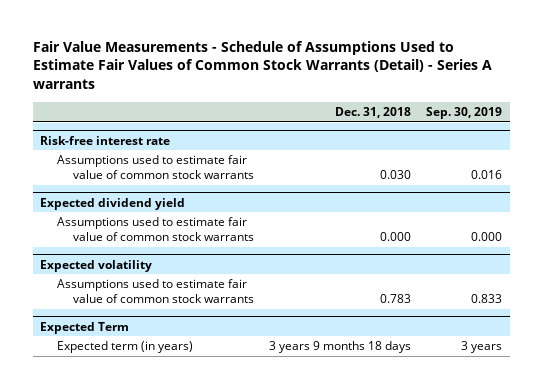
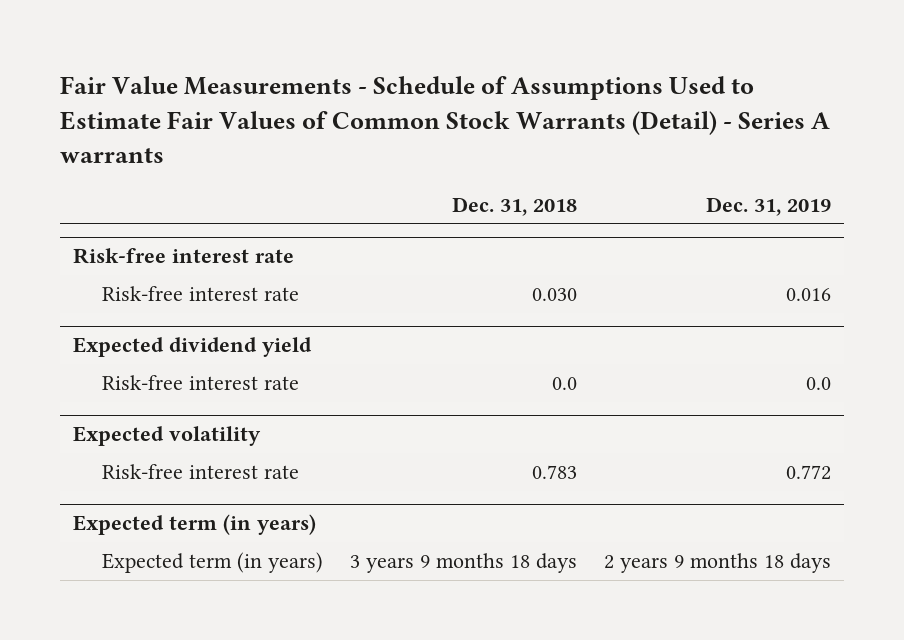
- | Dec. 31, 2018 | Sep. 30, 2019
+ | Dec. 31, 2018 | Dec. 31, 2019
@ Risk-free interest rate
- Assumptions used to estimate fair value of common stock warrants | 0.030 | 0.016
+ Risk-free interest rate | 0.030 | 0.016
@ Expected dividend yield
- Assumptions used to estimate fair value of common stock warrants | 0.000 | 0.000
+ Risk-free interest rate | 0.0 | 0.0
@ Expected volatility
- Assumptions used to estimate fair value of common stock warrants | 0.783 | 0.833
- Expected Term
@ Expected volatility
+ Risk-free interest rate | 0.783 | 0.772
+ Expected term (in years)

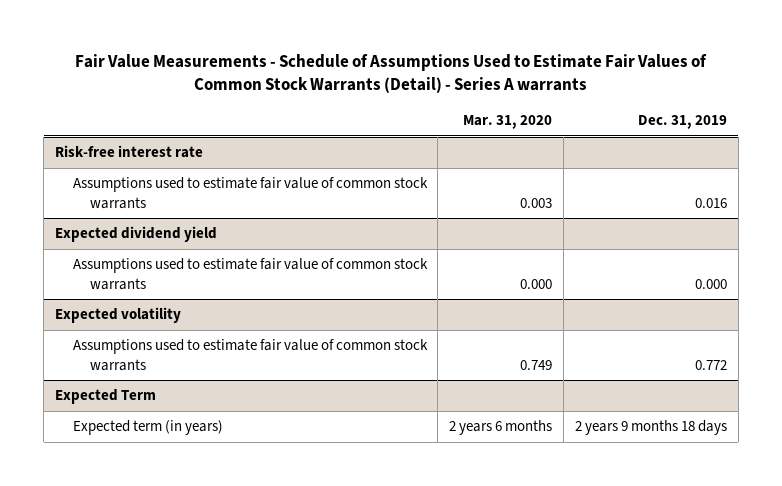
- | Dec. 31, 2018 | Dec. 31, 2019
+ | Mar. 31, 2020 | Dec. 31, 2019
@ Risk-free interest rate
- Risk-free interest rate | 0.030 | 0.016
+ Assumptions used to estimate fair value of common stock warrants | 0.003 | 0.016
@ Expected dividend yield
- Risk-free interest rate | 0.0 | 0.0
+ Assumptions used to estimate fair value of common stock warrants | 0.000 | 0.000
@ Expected volatility
- Risk-free interest rate | 0.783 | 0.772
- Expected term (in years)
@ Expected volatility
+ Assumptions used to estimate fair value of common stock warrants | 0.749 | 0.772
+ Expected Term

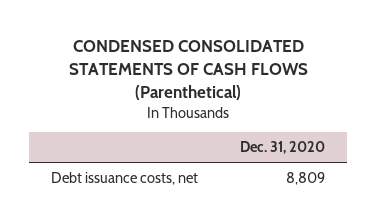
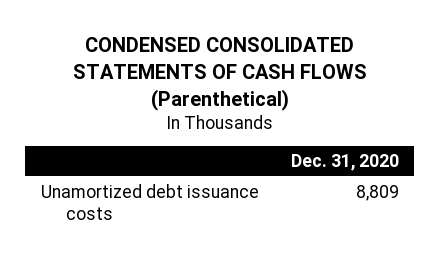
- Debt issuance costs, net | 8,809
+ Unamortized debt issuance costs | 8,809

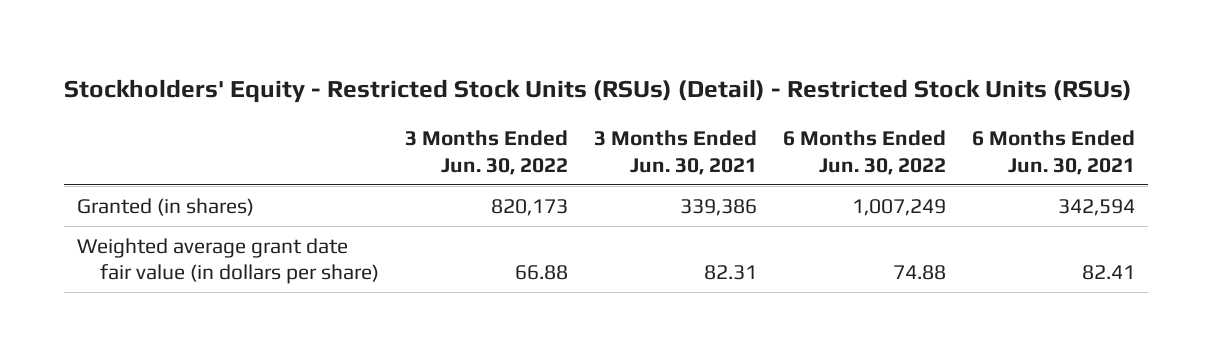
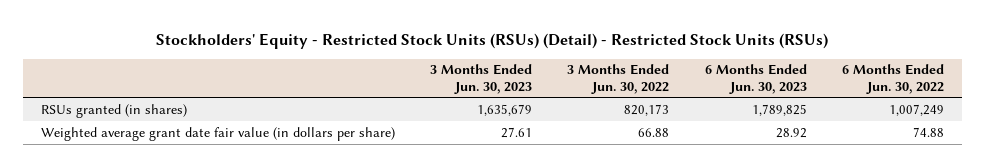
- | 3 Months Ended Jun. 30, 2022 | 3 Months Ended Jun. 30, 2021 | 6 Months Ended Jun. 30, 2022 | 6 Months Ended Jun. 30, 2021
+ | 3 Months Ended Jun. 30, 2023 | 3 Months Ended Jun. 30, 2022 | 6 Months Ended Jun. 30, 2023 | 6 Months Ended Jun. 30, 2022
- Granted (in shares) | 820,173 | 339,386 | 1,007,249 | 342,594
+ RSUs granted (in shares) | 1,635,679 | 820,173 | 1,789,825 | 1,007,249

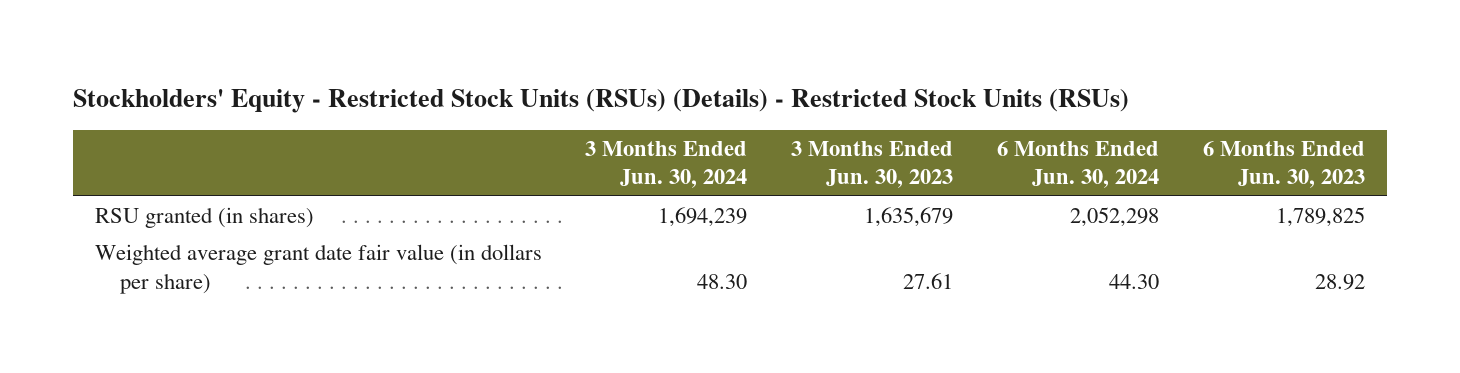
- Stockholders' Equity - Restricted Stock Units (RSUs) (Detail) - Restricted Stock Units (RSUs)
+ Stockholders' Equity - Restricted Stock Units (RSUs) (Details) - Restricted Stock Units (RSUs)
- | 3 Months Ended Jun. 30, 2023 | 3 Months Ended Jun. 30, 2022 | 6 Months Ended Jun. 30, 2023 | 6 Months Ended Jun. 30, 2022
+ | 3 Months Ended Jun. 30, 2024 | 3 Months Ended Jun. 30, 2023 | 6 Months Ended Jun. 30, 2024 | 6 Months Ended Jun. 30, 2023
- RSUs granted (in shares) | 1,635,679 | 820,173 | 1,789,825 | 1,007,249
+ RSU granted (in shares) | 1,694,239 | 1,635,679 | 2,052,298 | 1,789,825

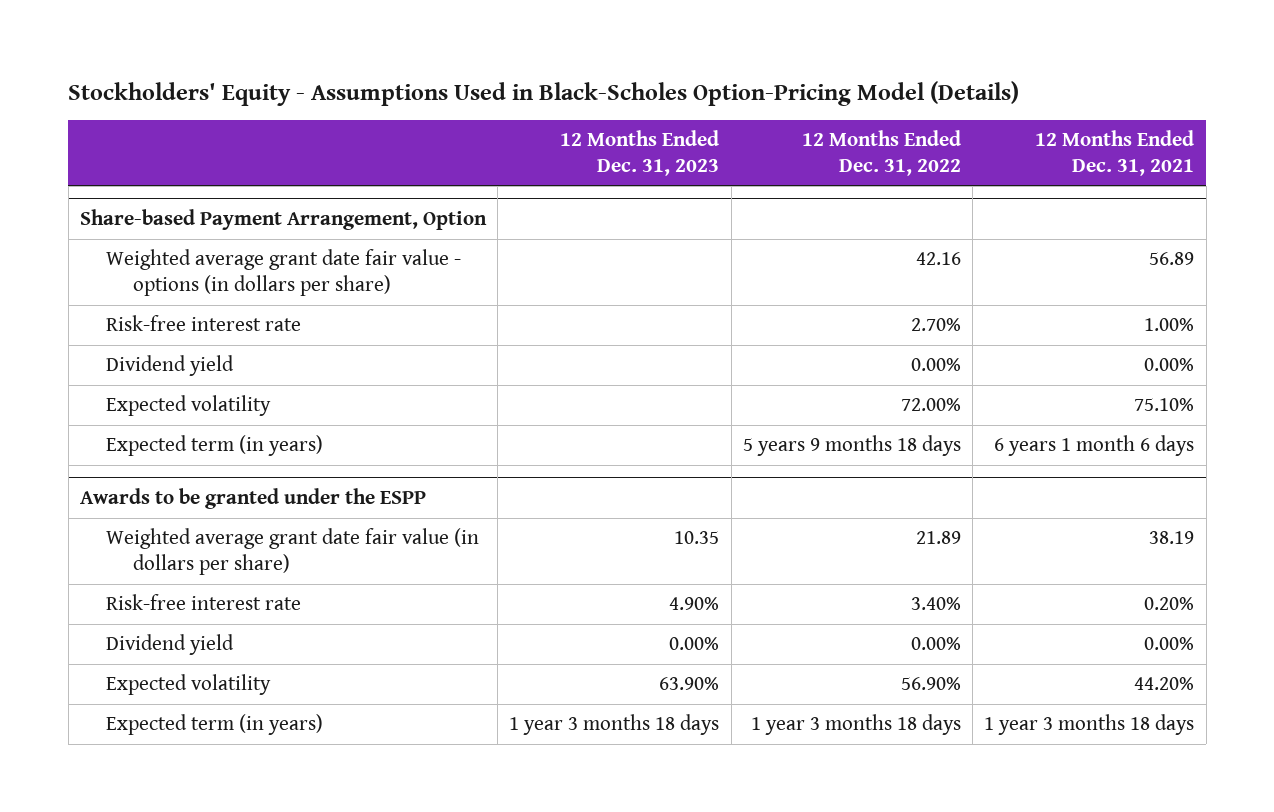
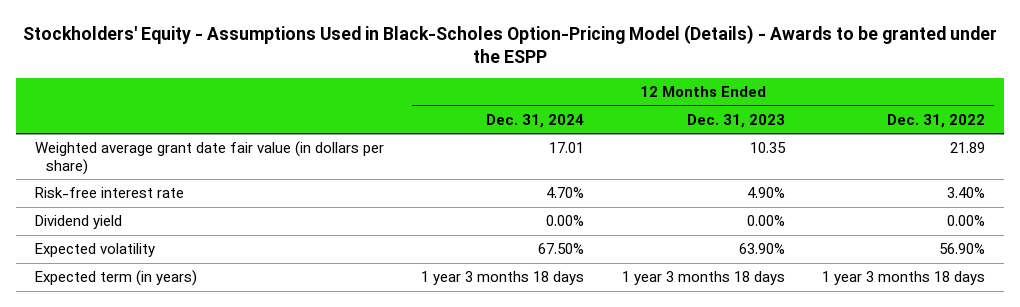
- Stockholders' Equity - Assumptions Used in Black-Scholes Option-Pricing Model (Details)
+ Stockholders' Equity - Assumptions Used in Black-Scholes Option-Pricing Model (Details) - Awards to be granted under the ESPP
- | 12 Months Ended Dec. 31, 2023 | 12 Months Ended Dec. 31, 2022 | 12 Months Ended Dec. 31, 2021
+ | 12 Months Ended Dec. 31, 2024 | 12 Months Ended Dec. 31, 2023 | 12 Months Ended Dec. 31, 2022
- Share-based Payment Arrangement, Option
- Weighted average grant date fair value - options (in dollars per share) | | 42.16 | 56.89
- Risk-free interest rate | | 2.70% | 1.00%
- Dividend yield | | 0.00% | 0.00%
- Expected volatility | | 72.00% | 75.10%
- Expected term (in years) | | 5 years 9 months 18 days | 6 years 1 month 6 days
- Awards to be granted under the ESPP

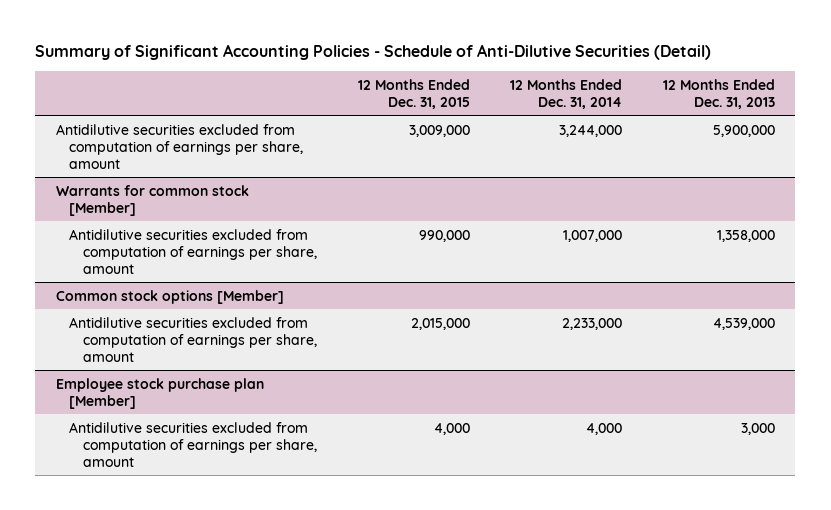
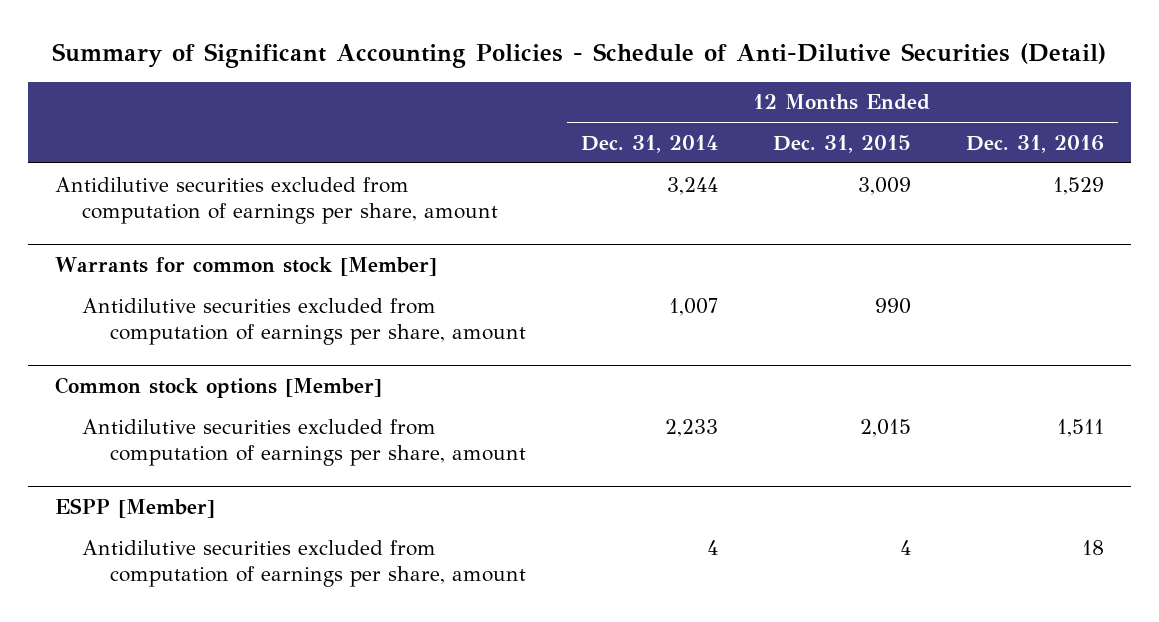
- | 12 Months Ended Dec. 31, 2015 | 12 Months Ended Dec. 31, 2014 | 12 Months Ended Dec. 31, 2013
+ | 12 Months Ended Dec. 31, 2014 | 12 Months Ended Dec. 31, 2015 | 12 Months Ended Dec. 31, 2016
- Antidilutive securities excluded from computation of earnings per share, amount | 3,009,000 | 3,244,000 | 5,900,000
+ Antidilutive securities excluded from computation of earnings per share, amount | 3,244 | 3,009 | 1,529
@ Warrants for common stock [Member]
- Antidilutive securities excluded from computation of earnings per share, amount | 990,000 | 1,007,000 | 1,358,000
+ Antidilutive securities excluded from computation of earnings per share, amount | 1,007 | 990 |
@ Common stock options [Member]
- Antidilutive securities excluded from computation of earnings per share, amount | 2,015,000 | 2,233,000 | 4,539,000
- Employee stock purchase plan [Member]
- Antidilutive securities excluded from computation of earnings per share, amount | 4,000 | 4,000 | 3,000
@ Common stock options [Member]
+ Antidilutive securities excluded from computation of earnings per share, amount | 2,233 | 2,015 | 1,511
+ ESPP [Member]
+ Antidilutive securities excluded from computation of earnings per share, amount | 4 | 4 | 18

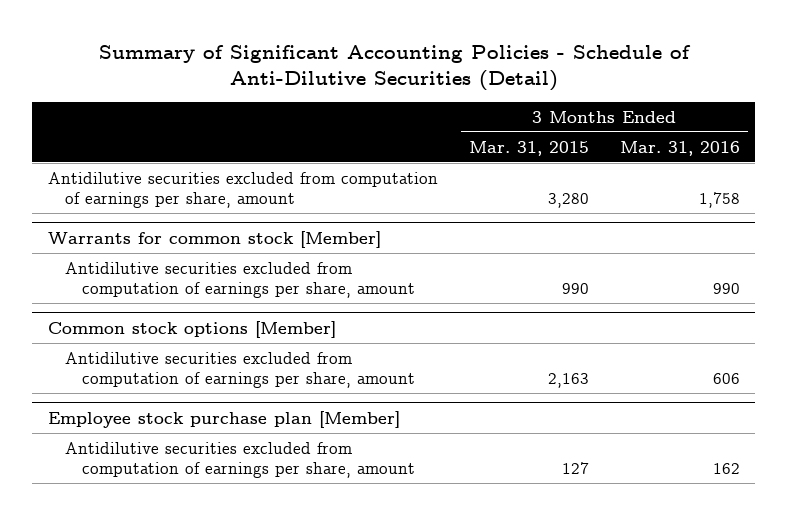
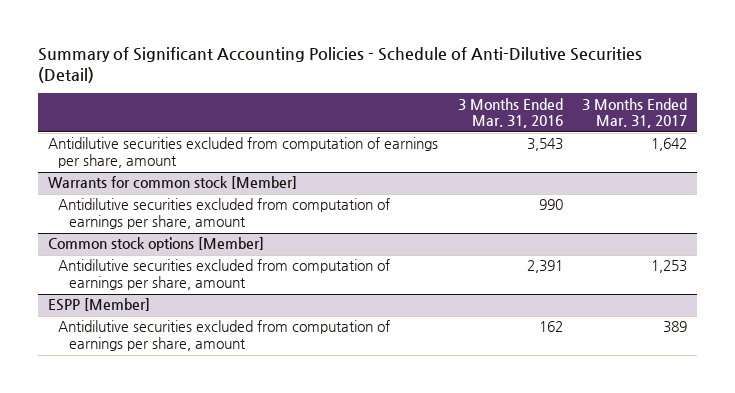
- | 3 Months Ended Mar. 31, 2015 | 3 Months Ended Mar. 31, 2016
+ | 3 Months Ended Mar. 31, 2016 | 3 Months Ended Mar. 31, 2017
- Antidilutive securities excluded from computation of earnings per share, amount | 3,280 | 1,758
+ Antidilutive securities excluded from computation of earnings per share, amount | 3,543 | 1,642
@ Common stock options [Member]
- Antidilutive securities excluded from computation of earnings per share, amount | 2,163 | 606
- Employee stock purchase plan [Member]
@ Common stock options [Member]
+ Antidilutive securities excluded from computation of earnings per share, amount | 2,391 | 1,253
+ ESPP [Member]

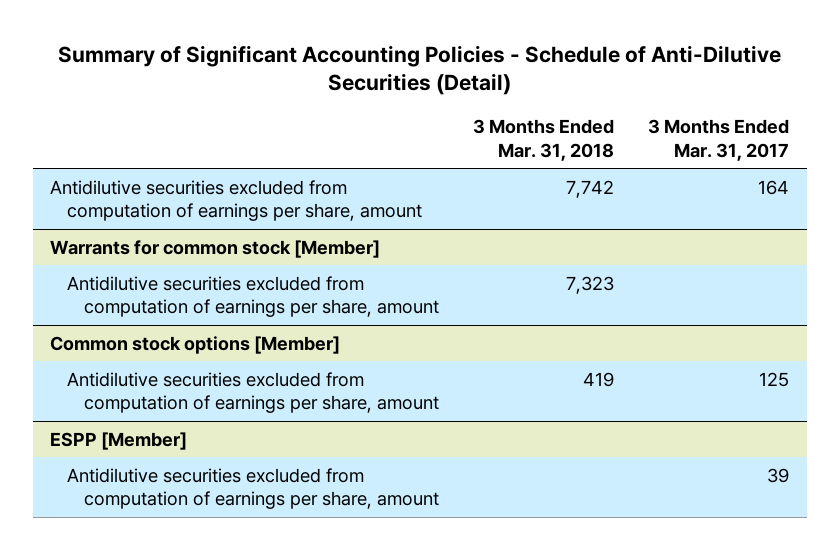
- | 3 Months Ended Mar. 31, 2016 | 3 Months Ended Mar. 31, 2017
+ | 3 Months Ended Mar. 31, 2018 | 3 Months Ended Mar. 31, 2017
- Antidilutive securities excluded from computation of earnings per share, amount | 3,543 | 1,642
+ Antidilutive securities excluded from computation of earnings per share, amount | 7,742 | 164
@ Common stock options [Member]
- Antidilutive securities excluded from computation of earnings per share, amount | 2,391 | 1,253
+ Antidilutive securities excluded from computation of earnings per share, amount | 419 | 125
@ ESPP [Member]
- Antidilutive securities excluded from computation of earnings per share, amount | 162 | 389
+ Antidilutive securities excluded from computation of earnings per share, amount | | 39

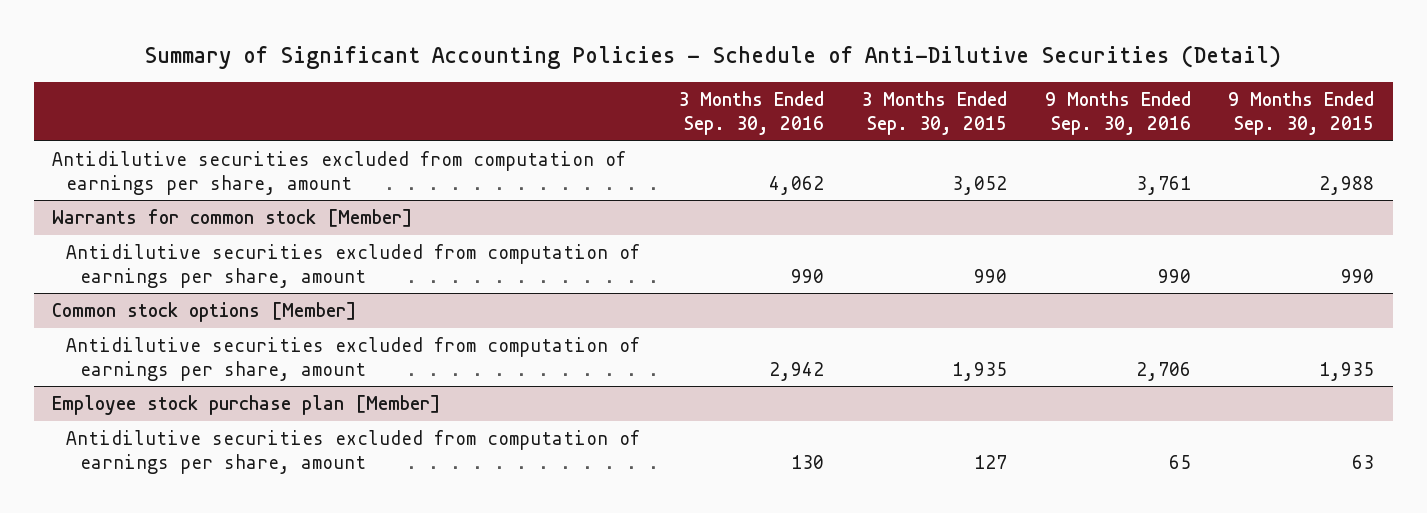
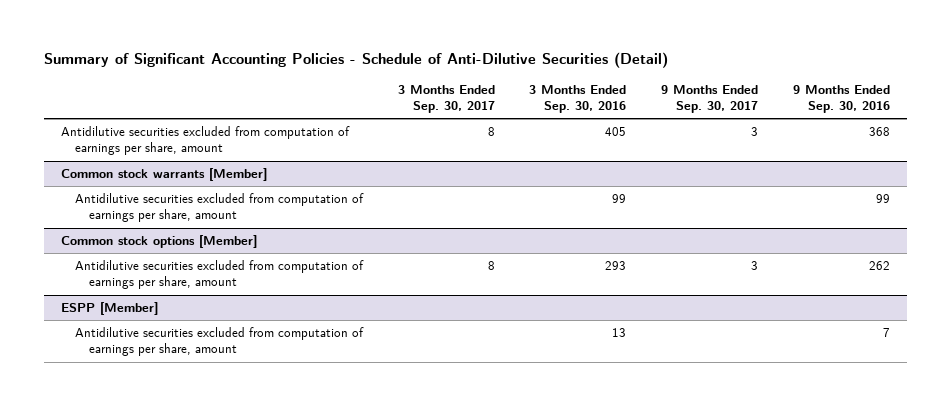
- | 3 Months Ended Sep. 30, 2016 | 3 Months Ended Sep. 30, 2015 | 9 Months Ended Sep. 30, 2016 | 9 Months Ended Sep. 30, 2015
+ | 3 Months Ended Sep. 30, 2017 | 3 Months Ended Sep. 30, 2016 | 9 Months Ended Sep. 30, 2017 | 9 Months Ended Sep. 30, 2016
- Antidilutive securities excluded from computation of earnings per share, amount | 4,062 | 3,052 | 3,761 | 2,988
- Warrants for common stock [Member]
- Antidilutive securities excluded from computation of earnings per share, amount | 990 | 990 | 990 | 990
+ Antidilutive securities excluded from computation of earnings per share, amount | 8 | 405 | 3 | 368
+ Common stock warrants [Member]
+ Antidilutive securities excluded from computation of earnings per share, amount | | 99 | | 99
@ Common stock options [Member]
- Antidilutive securities excluded from computation of earnings per share, amount | 2,942 | 1,935 | 2,706 | 1,935
- Employee stock purchase plan [Member]
- Antidilutive securities excluded from computation of earnings per share, amount | 130 | 127 | 65 | 63
@ Common stock options [Member]
+ Antidilutive securities excluded from computation of earnings per share, amount | 8 | 293 | 3 | 262
+ ESPP [Member]
+ Antidilutive securities excluded from computation of earnings per share, amount | | 13 | | 7

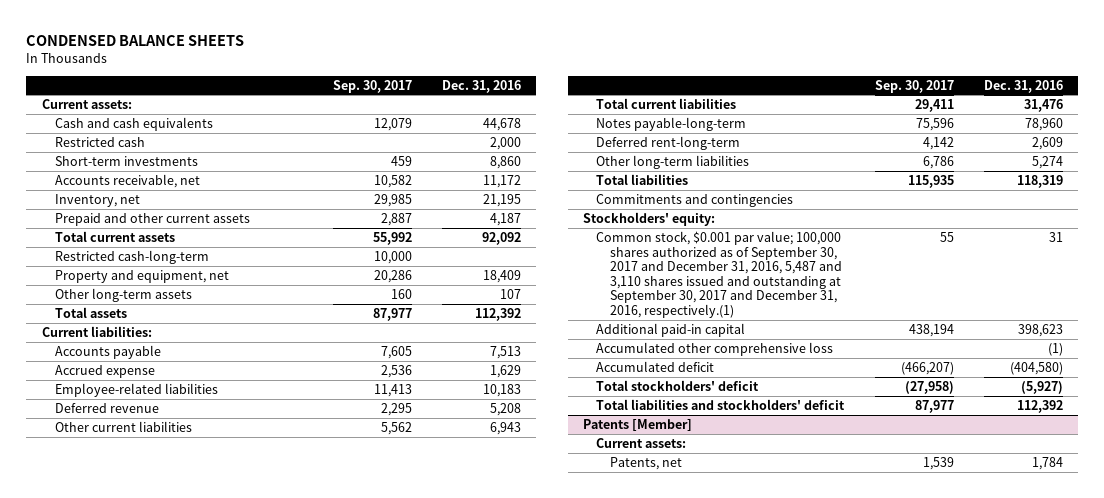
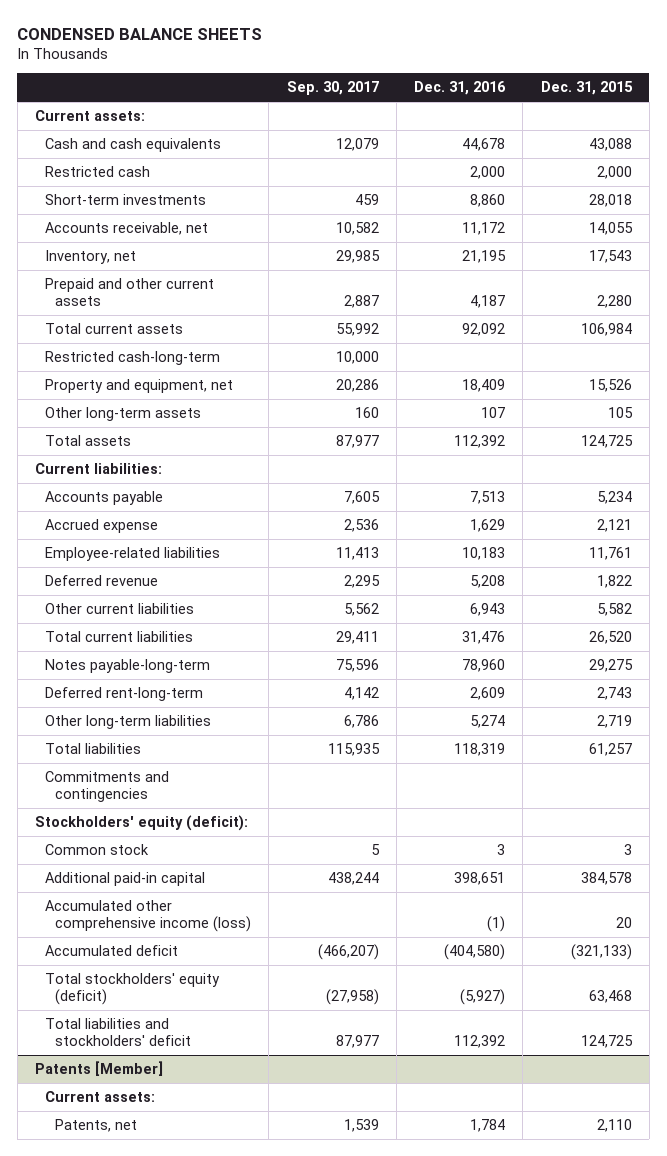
- | Sep. 30, 2017 | Dec. 31, 2016
+ | Sep. 30, 2017 | Dec. 31, 2016 | Dec. 31, 2015
- Stockholders' equity:
- Common stock, $0.001 par value; 100,000 shares authorized as of September 30, 2017 and December 31, 2016, 5,487 and 3,110 shares issued and outstanding at September 30, 2017 and December 31, 2016, respectively.(1) | 55 | 31
- Additional paid-in capital | 438,194 | 398,623
- Accumulated other comprehensive loss | | (1)
+ Stockholders' equity (deficit):
+ Common stock | 5 | 3 | 3
+ Additional paid-in capital | 438,244 | 398,651 | 384,578
+ Accumulated other comprehensive income (loss) | | (1) | 20
- Total stockholders' deficit | (27,958) | (5,927)
+ Total stockholders' equity (deficit) | (27,958) | (5,927) | 63,468

